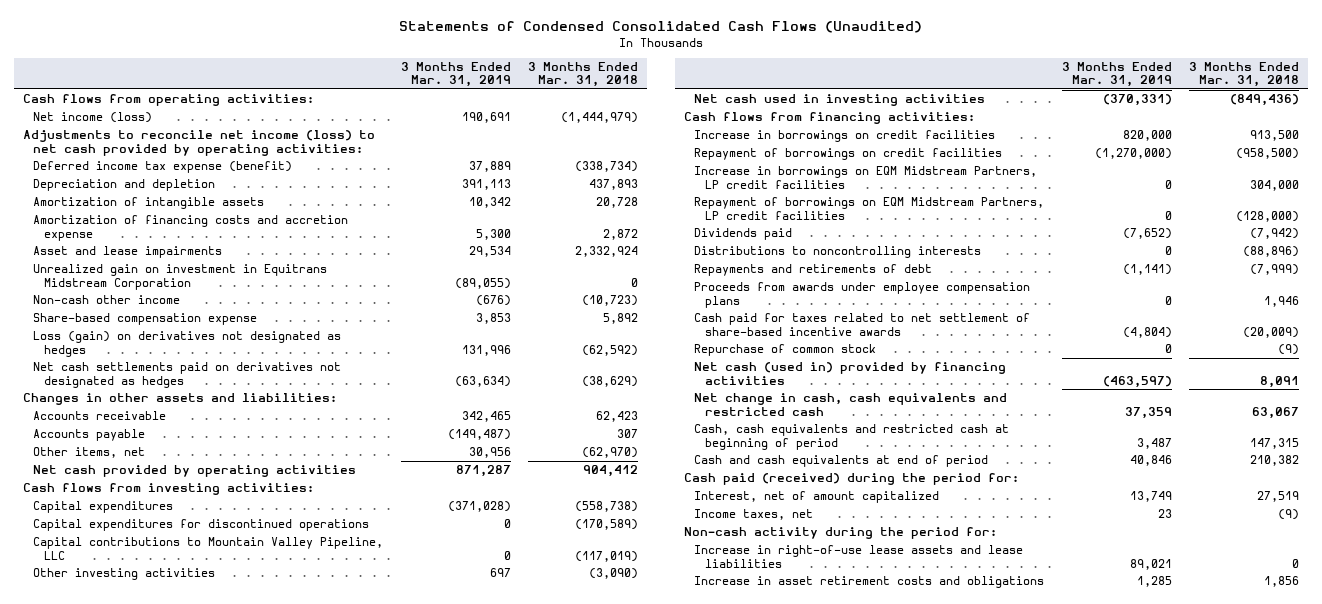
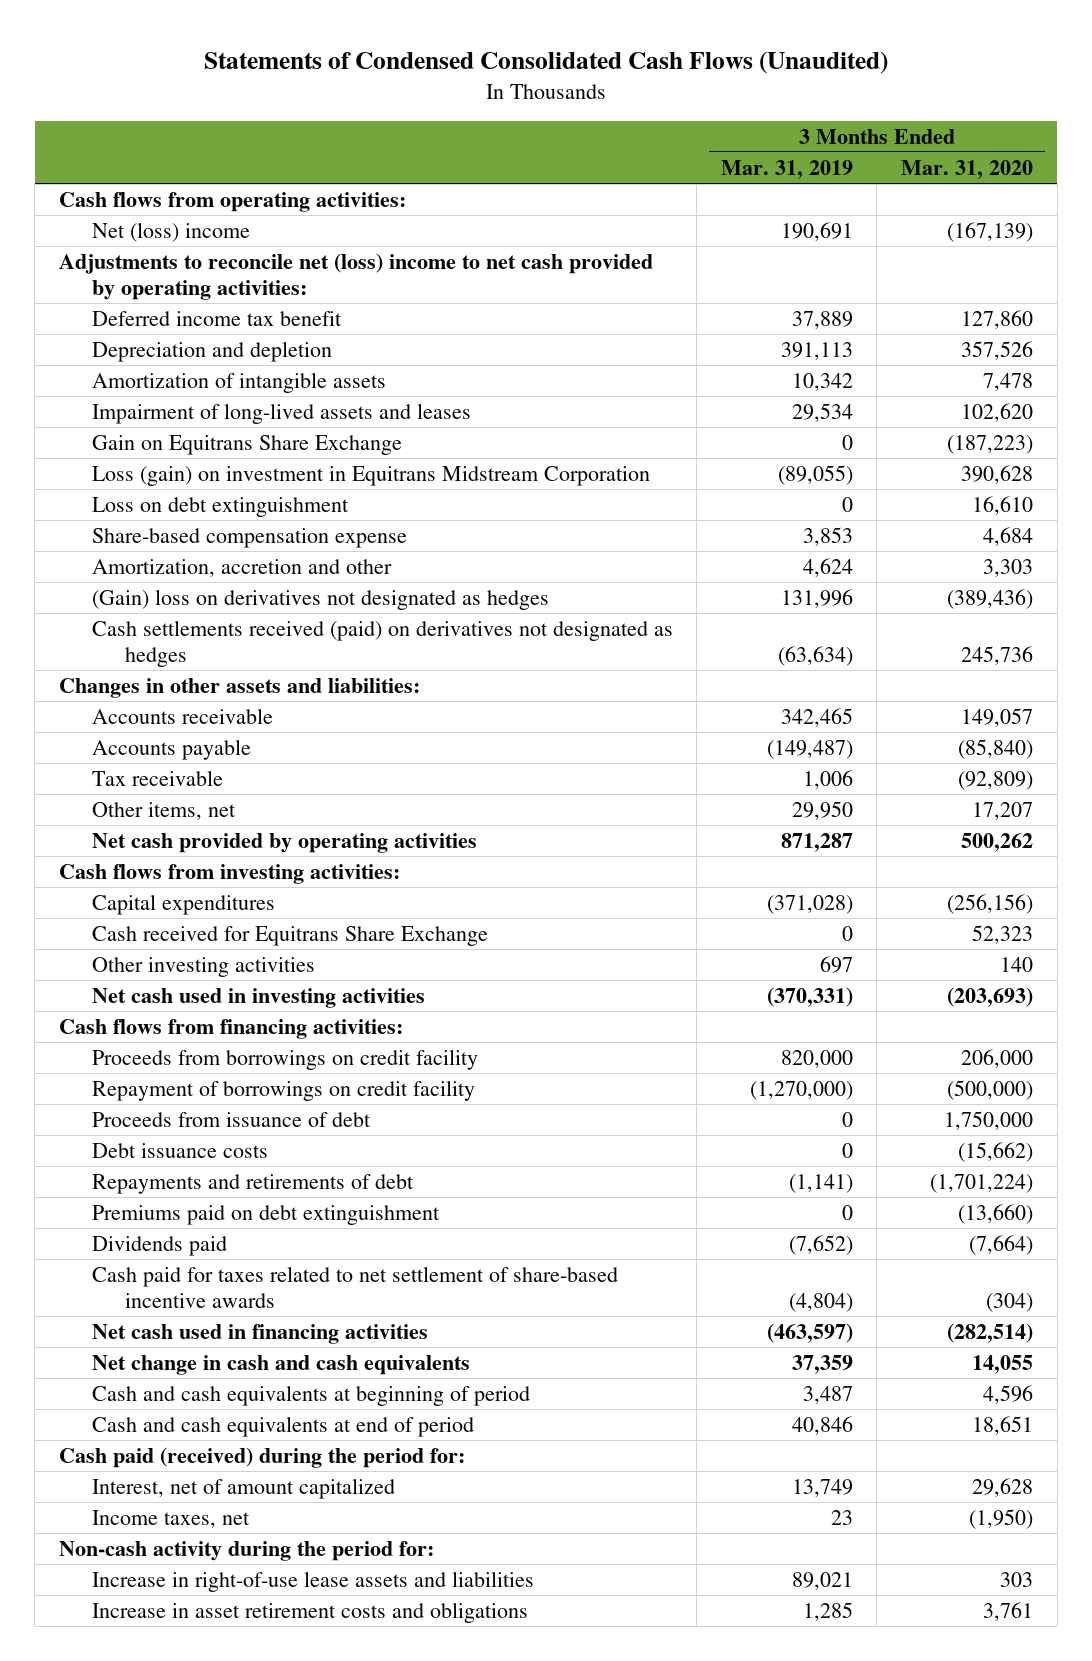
- | 3 Months Ended Mar. 31, 2019 | 3 Months Ended Mar. 31, 2018
+ | 3 Months Ended Mar. 31, 2019 | 3 Months Ended Mar. 31, 2020
- Net income (loss) | 190,691 | (1,444,979)
- Adjustments to reconcile net income (loss) to net cash provided by operating activities:
- Deferred income tax expense (benefit) | 37,889 | (338,734)
+ Net (loss) income | 190,691 | (167,139)
+ Adjustments to reconcile net (loss) income to net cash provided by operating activities:
+ Deferred income tax benefit | 37,889 | 127,860
- Amortization of financing costs and accretion expense | 5,300 | 2,872
- Asset and lease impairments | 29,534 | 2,332,924
- Unrealized gain on investment in Equitrans Midstream Corporation | (89,055) | 0
- Non-cash other income | (676) | (10,723)
+ Impairment of long-lived assets and leases | 29,534 | 102,620
+ Gain on Equitrans Share Exchange | 0 | (187,223)
+ Loss (gain) on investment in Equitrans Midstream Corporation | (89,055) | 390,628
+ Loss on debt extinguishment | 0 | 16,610
- Loss (gain) on derivatives not designated as hedges | 131,996 | (62,592)
- Net cash settlements paid on derivatives not designated as hedges | (63,634) | (38,629)
+ Amortization, accretion and other | 4,624 | 3,303
+ (Gain) loss on derivatives not designated as hedges | 131,996 | (389,436)
+ Cash settlements received (paid) on derivatives not designated as hedges | (63,634) | 245,736
- Other items, net | 30,956 | (62,970)
+ Tax receivable | 1,006 | (92,809)
+ Other items, net | 29,950 | 17,207
- Capital expenditures for discontinued operations | 0 | (170,589)
- Capital contributions to Mountain Valley Pipeline, LLC | 0 | (117,019)
+ Cash received for Equitrans Share Exchange | 0 | 52,323
- Increase in borrowings on credit facilities | 820,000 | 913,500
- Repayment of borrowings on credit facilities | (1,270,000) | (958,500)
- Increase in borrowings on EQM Midstream Partners, LP credit facilities | 0 | 304,000
- Repayment of borrowings on EQM Midstream Partners, LP credit facilities | 0 | (128,000)
- Distributions to noncontrolling interests | 0 | (88,896)
+ Proceeds from borrowings on credit facility | 820,000 | 206,000
+ Repayment of borrowings on credit facility | (1,270,000) | (500,000)
+ Proceeds from issuance of debt | 0 | 1,750,000
+ Debt issuance costs | 0 | (15,662)
- Proceeds from awards under employee compensation plans | 0 | 1,946
+ Premiums paid on debt extinguishment | 0 | (13,660)
moved down: Dividends paid | (7,652) | (7,664)
- Repurchase of common stock | 0 | (9)
- Net cash (used in) provided by financing activities | (463,597) | 8,091
- Net change in cash, cash equivalents and restricted cash | 37,359 | 63,067
- Cash, cash equivalents and restricted cash at beginning of period | 3,487 | 147,315
+ Net cash used in financing activities | (463,597) | (282,514)
+ Net change in cash and cash equivalents | 37,359 | 14,055
+ Cash and cash equivalents at beginning of period | 3,487 | 4,596
- Increase in right-of-use lease assets and lease liabilities | 89,021 | 0
+ Increase in right-of-use lease assets and liabilities | 89,021 | 303

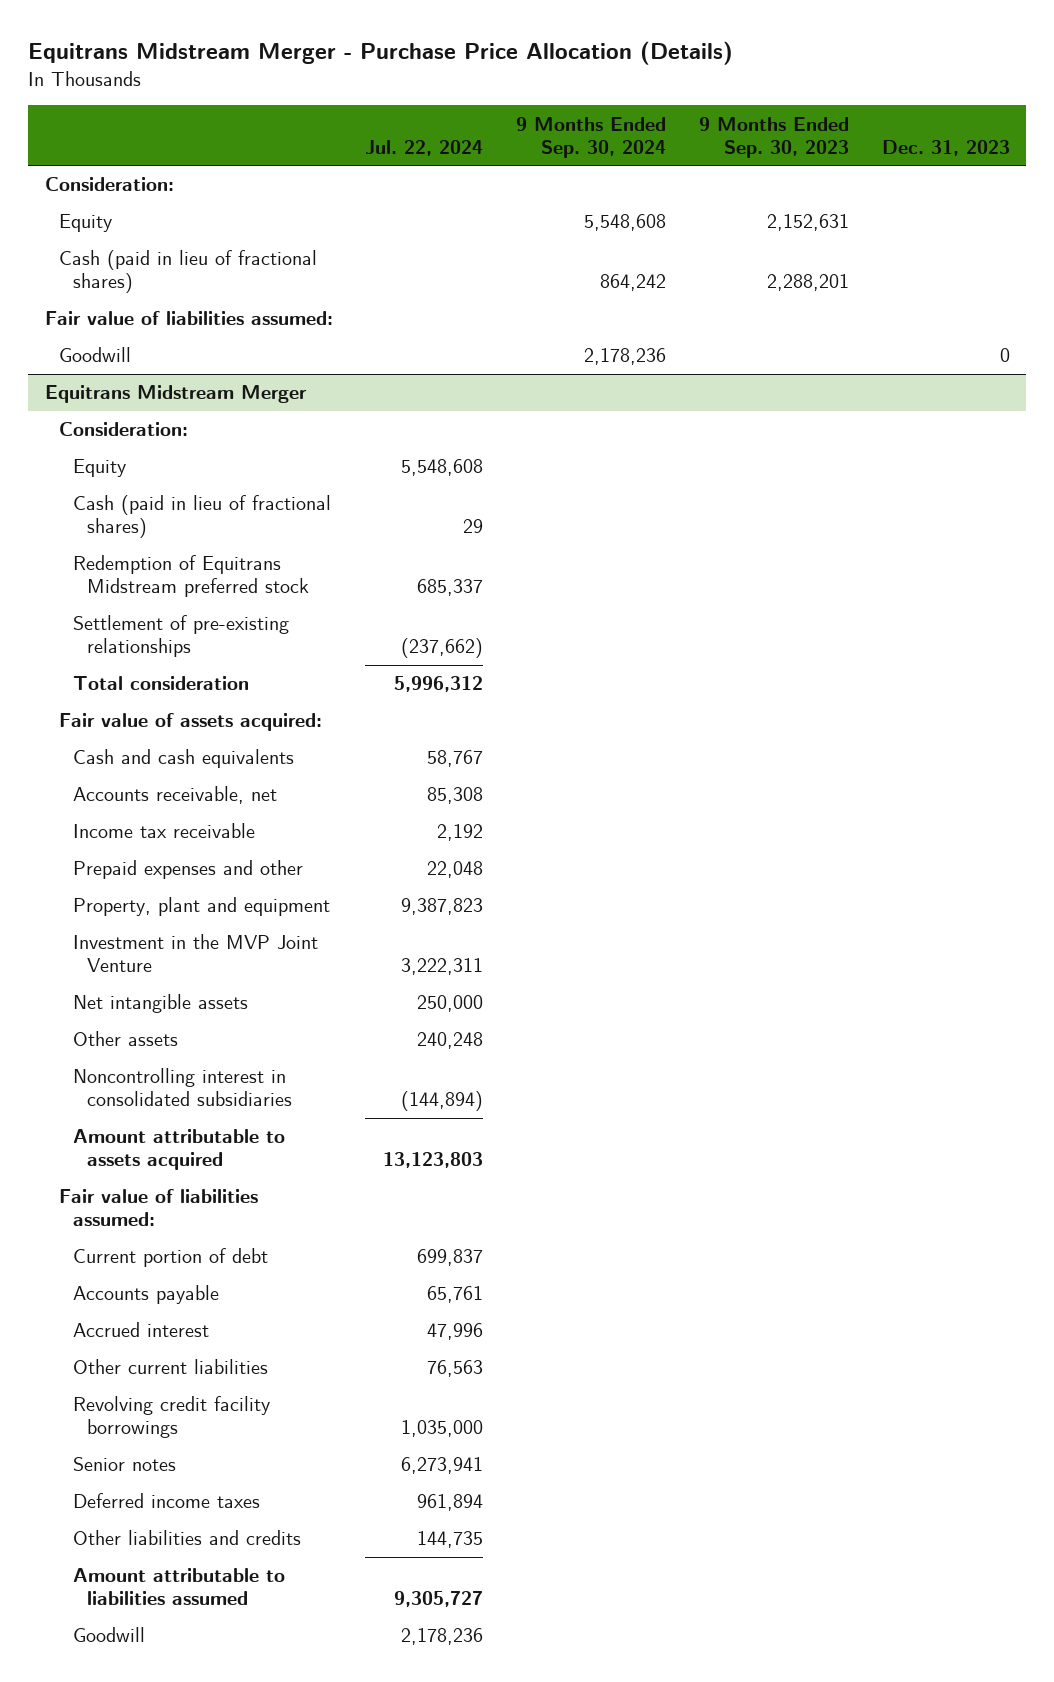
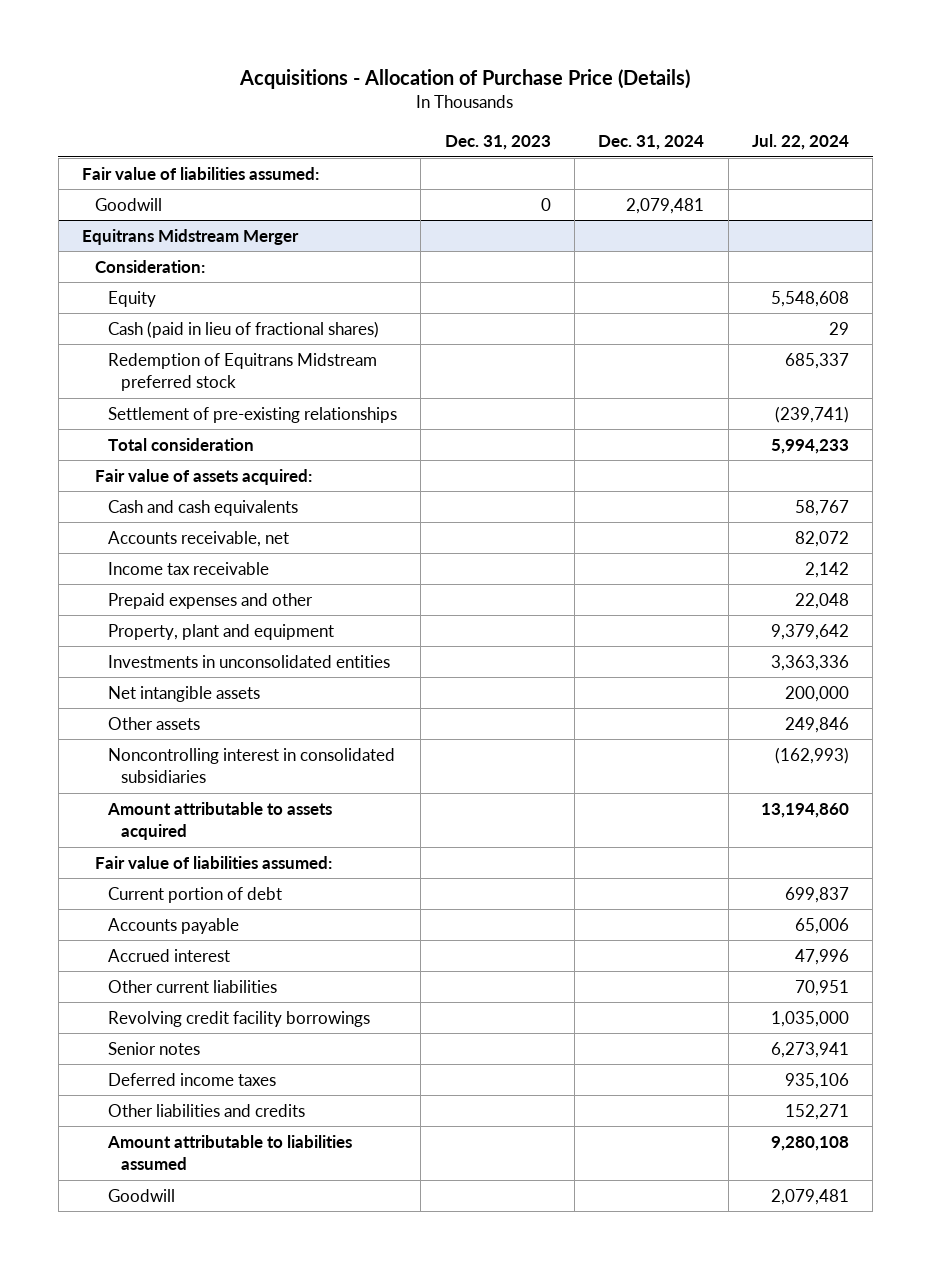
- Equitrans Midstream Merger - Purchase Price Allocation (Details)
+ Acquisitions - Allocation of Purchase Price (Details)
- | Jul. 22, 2024 | 9 Months Ended Sep. 30, 2024 | 9 Months Ended Sep. 30, 2023 | Dec. 31, 2023
+ | Dec. 31, 2023 | Dec. 31, 2024 | Jul. 22, 2024
- Consideration:
- Equity | | 5,548,608 | 2,152,631 |
- Cash (paid in lieu of fractional shares) | | 864,242 | 2,288,201 |
@ Equitrans Midstream Merger
- Settlement of pre-existing relationships | (237,662) | | |
- Total consideration | 5,996,312 | | |
+ Settlement of pre-existing relationships | | | (239,741)
+ Total consideration | | | 5,994,233
- Accounts receivable, net | 85,308 | | |
- Income tax receivable | 2,192 | | |
+ Accounts receivable, net | | | 82,072
+ Income tax receivable | | | 2,142
- Property, plant and equipment | 9,387,823 | | |
- Investment in the MVP Joint Venture | 3,222,311 | | |
- Net intangible assets | 250,000 | | |
- Other assets | 240,248 | | |
- Noncontrolling interest in consolidated subsidiaries | (144,894) | | |
- Amount attributable to assets acquired | 13,123,803 | | |
+ Property, plant and equipment | | | 9,379,642
+ Investments in unconsolidated entities | | | 3,363,336
+ Net intangible assets | | | 200,000
+ Other assets | | | 249,846
+ Noncontrolling interest in consolidated subsidiaries | | | (162,993)
+ Amount attributable to assets acquired | | | 13,194,860
- Accounts payable | 65,761 | | |
+ Accounts payable | | | 65,006
- Other current liabilities | 76,563 | | |
+ Other current liabilities | | | 70,951
- Deferred income taxes | 961,894 | | |
- Other liabilities and credits | 144,735 | | |
- Amount attributable to liabilities assumed | 9,305,727 | | |
- Goodwill | 2,178,236 | | |
+ Deferred income taxes | | | 935,106
+ Other liabilities and credits | | | 152,271
+ Amount attributable to liabilities assumed | | | 9,280,108
+ Goodwill | | | 2,079,481

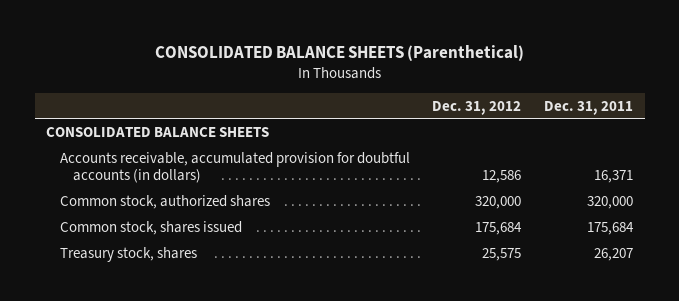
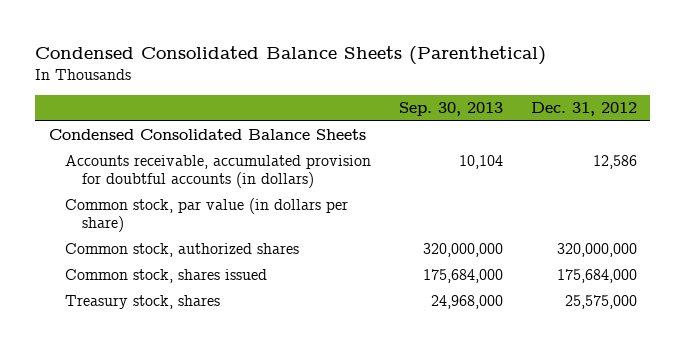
- CONSOLIDATED BALANCE SHEETS (Parenthetical)
+ Condensed Consolidated Balance Sheets (Parenthetical)
- | Dec. 31, 2012 | Dec. 31, 2011
+ | Sep. 30, 2013 | Dec. 31, 2012
- CONSOLIDATED BALANCE SHEETS
+ Condensed Consolidated Balance Sheets
- Common stock, authorized shares | 320,000 | 320,000
- Common stock, shares issued | 175,684 | 175,684
- Treasury stock, shares | 25,575 | 26,207
+ Common stock, par value (in dollars per share)
+ Common stock, authorized shares | 320,000,000 | 320,000,000
+ Common stock, shares issued | 175,684,000 | 175,684,000
+ Treasury stock, shares | 24,968,000 | 25,575,000

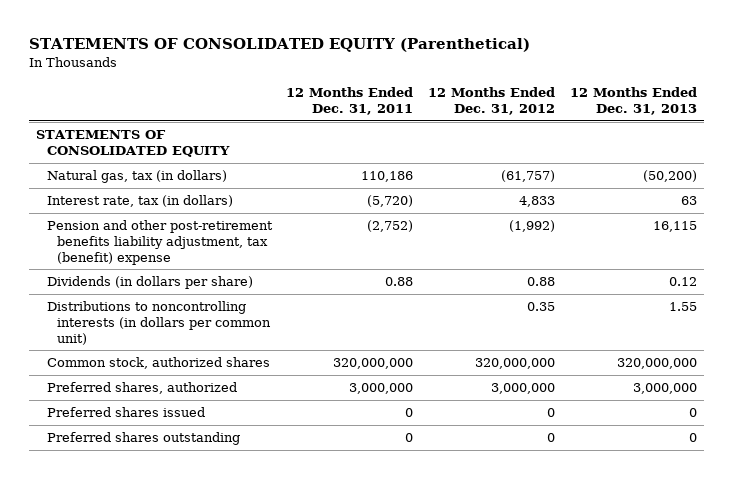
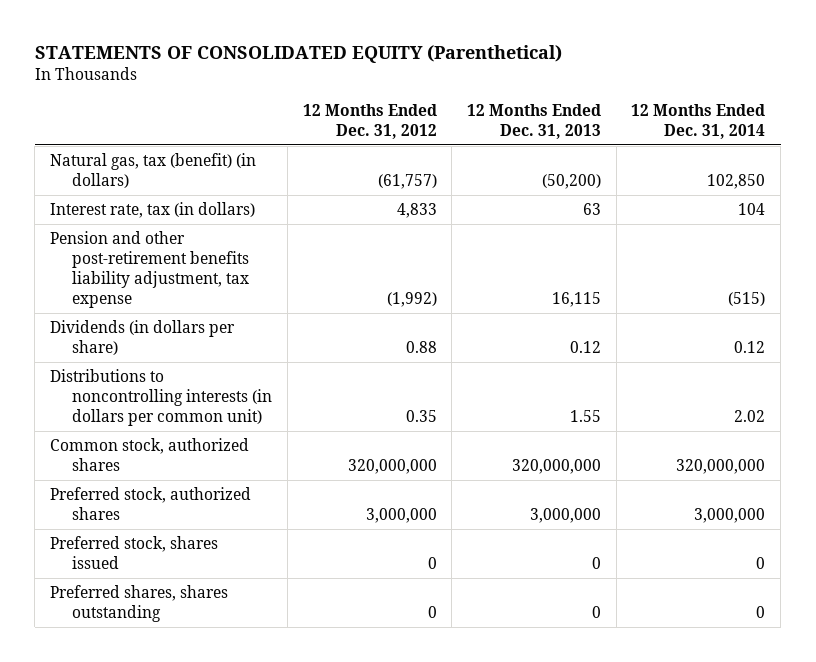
- | 12 Months Ended Dec. 31, 2011 | 12 Months Ended Dec. 31, 2012 | 12 Months Ended Dec. 31, 2013
+ | 12 Months Ended Dec. 31, 2012 | 12 Months Ended Dec. 31, 2013 | 12 Months Ended Dec. 31, 2014
- STATEMENTS OF CONSOLIDATED EQUITY
- Natural gas, tax (in dollars) | 110,186 | (61,757) | (50,200)
+ Natural gas, tax (benefit) (in dollars) | (61,757) | (50,200) | 102,850
- Pension and other post-retirement benefits liability adjustment, tax (benefit) expense | (2,752) | (1,992) | 16,115
+ Pension and other post-retirement benefits liability adjustment, tax expense | (1,992) | 16,115 | (515)
- Preferred shares, authorized | 3,000,000 | 3,000,000 | 3,000,000
- Preferred shares issued | 0 | 0 | 0
- Preferred shares outstanding | 0 | 0 | 0
+ Preferred stock, authorized shares | 3,000,000 | 3,000,000 | 3,000,000
+ Preferred stock, shares issued | 0 | 0 | 0
+ Preferred shares, shares outstanding | 0 | 0 | 0

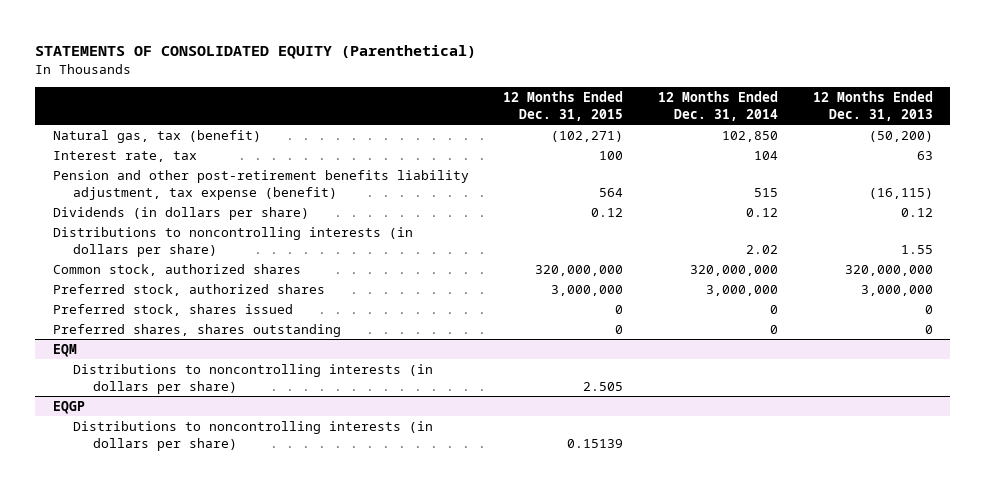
- | 12 Months Ended Dec. 31, 2012 | 12 Months Ended Dec. 31, 2013 | 12 Months Ended Dec. 31, 2014
+ | 12 Months Ended Dec. 31, 2015 | 12 Months Ended Dec. 31, 2014 | 12 Months Ended Dec. 31, 2013
- Natural gas, tax (benefit) (in dollars) | (61,757) | (50,200) | 102,850
- Interest rate, tax (in dollars) | 4,833 | 63 | 104
- Pension and other post-retirement benefits liability adjustment, tax expense | (1,992) | 16,115 | (515)
+ Natural gas, tax (benefit) | (102,271) | 102,850 | (50,200)
+ Interest rate, tax | 100 | 104 | 63
+ Pension and other post-retirement benefits liability adjustment, tax expense (benefit) | 564 | 515 | (16,115)
- Distributions to noncontrolling interests (in dollars per common unit) | 0.35 | 1.55 | 2.02
+ Distributions to noncontrolling interests (in dollars per share) | | 2.02 | 1.55
+ EQM
+ Distributions to noncontrolling interests (in dollars per share) | 2.505 | |
+ EQGP
+ Distributions to noncontrolling interests (in dollars per share) | 0.15139 | |

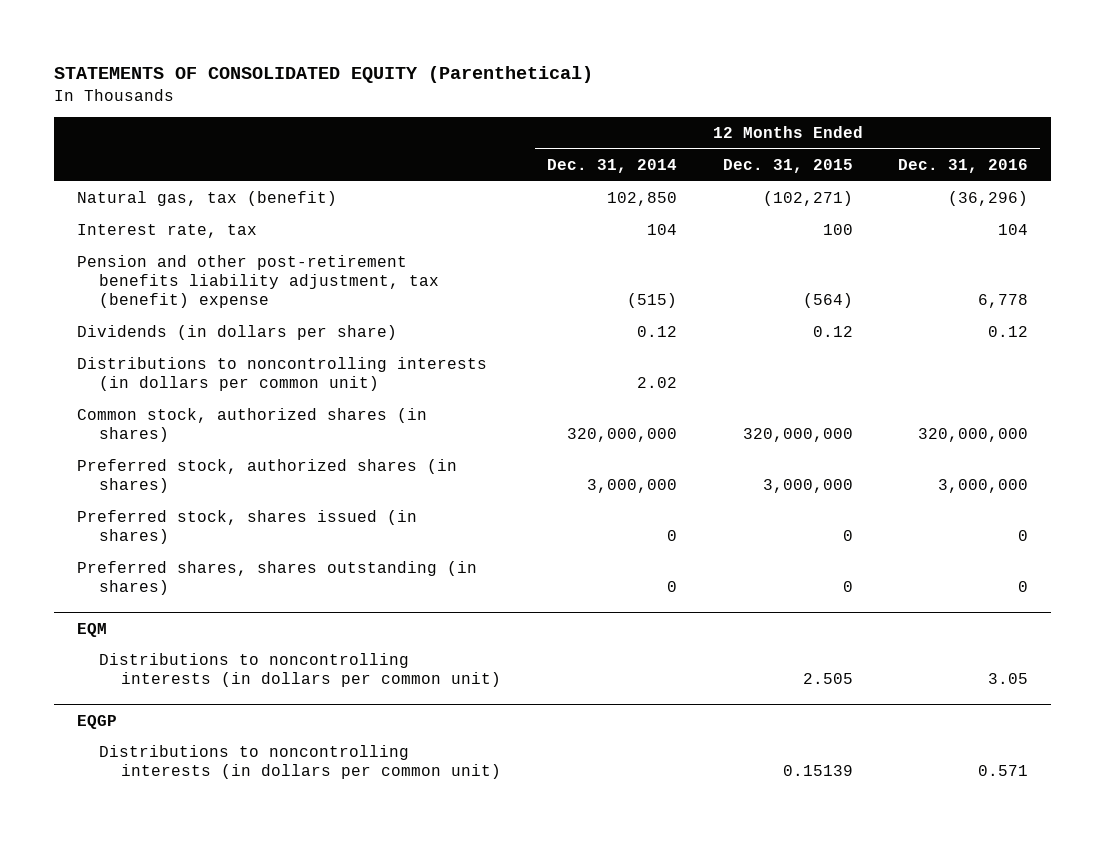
- | 12 Months Ended Dec. 31, 2015 | 12 Months Ended Dec. 31, 2014 | 12 Months Ended Dec. 31, 2013
+ | 12 Months Ended Dec. 31, 2014 | 12 Months Ended Dec. 31, 2015 | 12 Months Ended Dec. 31, 2016
- Pension and other post-retirement benefits liability adjustment, tax expense (benefit) | 564 | 515 | (16,115)
+ Pension and other post-retirement benefits liability adjustment, tax (benefit) expense | (515) | (564) | 6,778
- Distributions to noncontrolling interests (in dollars per share) | | 2.02 | 1.55
- Common stock, authorized shares | 320,000,000 | 320,000,000 | 320,000,000
- Preferred stock, authorized shares | 3,000,000 | 3,000,000 | 3,000,000
- Preferred stock, shares issued | 0 | 0 | 0
- Preferred shares, shares outstanding | 0 | 0 | 0
+ Distributions to noncontrolling interests (in dollars per common unit) | 2.02 | |
+ Common stock, authorized shares (in shares) | 320,000,000 | 320,000,000 | 320,000,000
+ Preferred stock, authorized shares (in shares) | 3,000,000 | 3,000,000 | 3,000,000
+ Preferred stock, shares issued (in shares) | 0 | 0 | 0
+ Preferred shares, shares outstanding (in shares) | 0 | 0 | 0
@ EQM
- Distributions to noncontrolling interests (in dollars per share) | 2.505 | |
+ Distributions to noncontrolling interests (in dollars per common unit) | | 2.505 | 3.05
@ EQGP
- Distributions to noncontrolling interests (in dollars per share) | 0.15139 | |
+ Distributions to noncontrolling interests (in dollars per common unit) | | 0.15139 | 0.571

